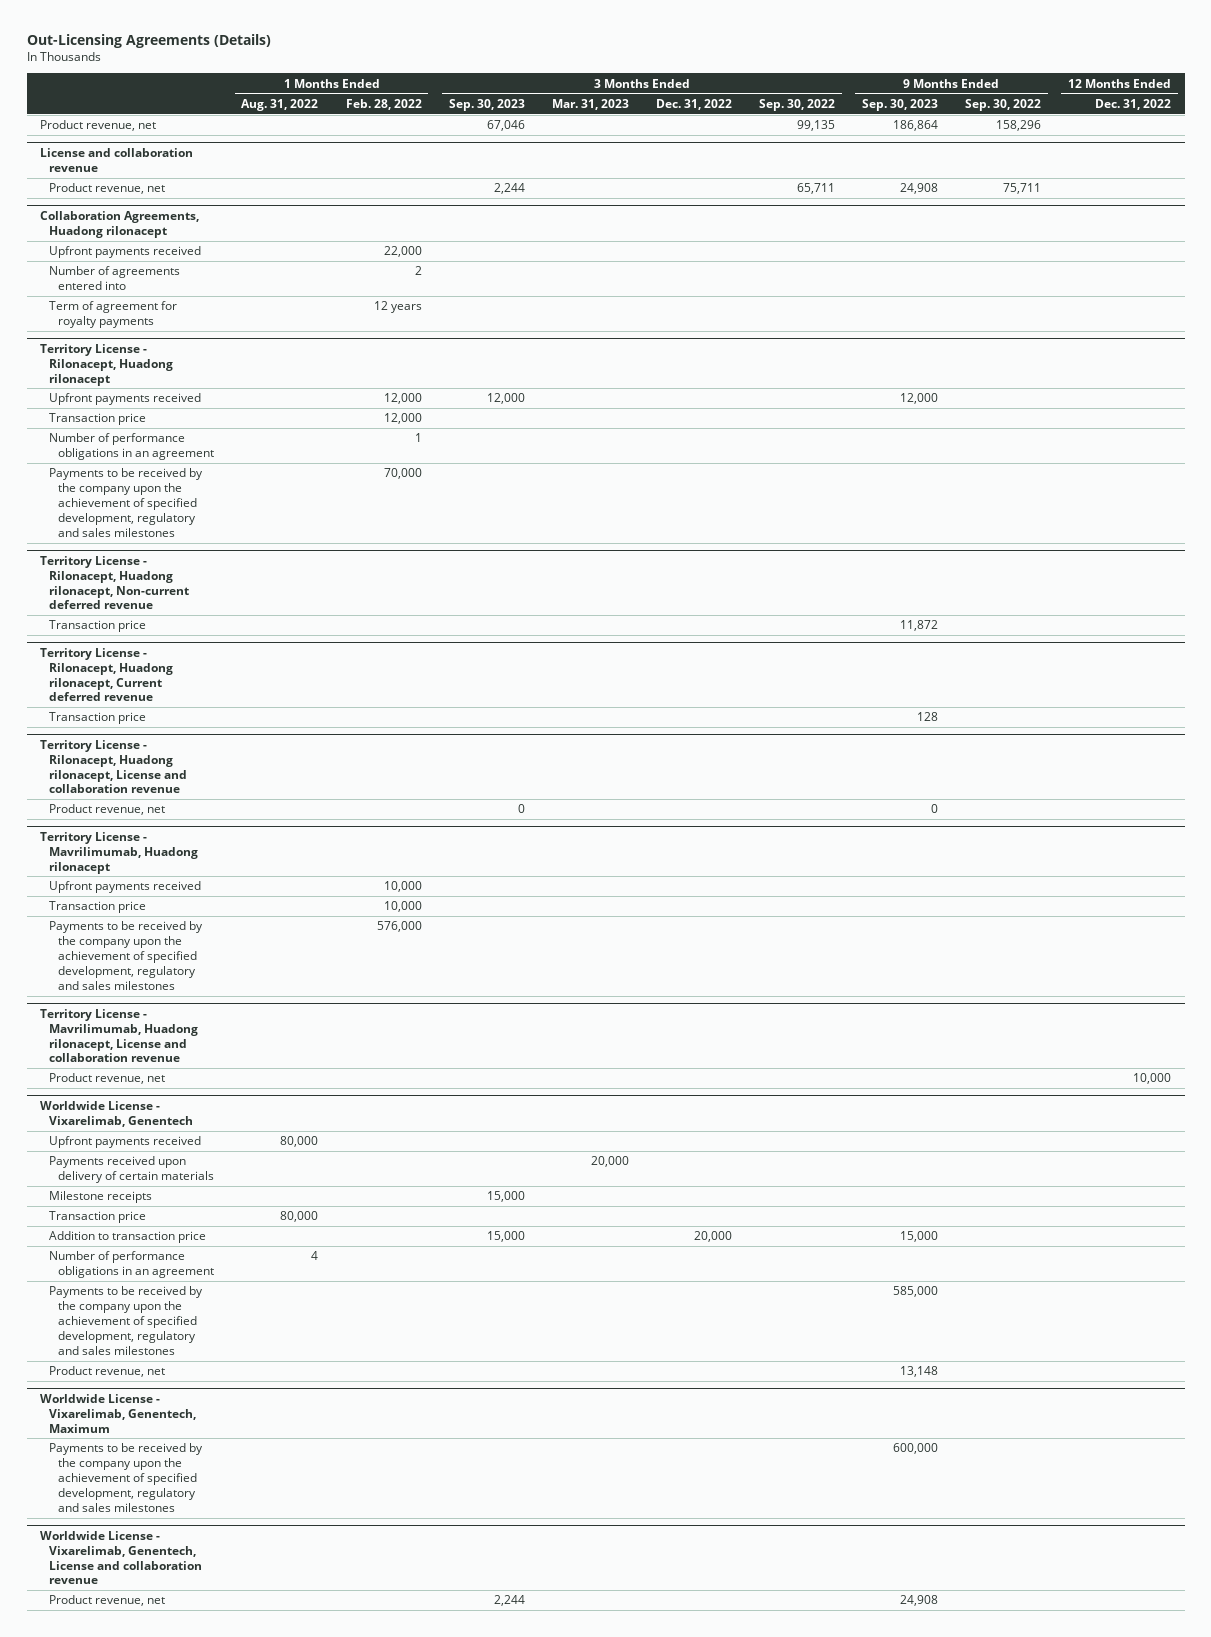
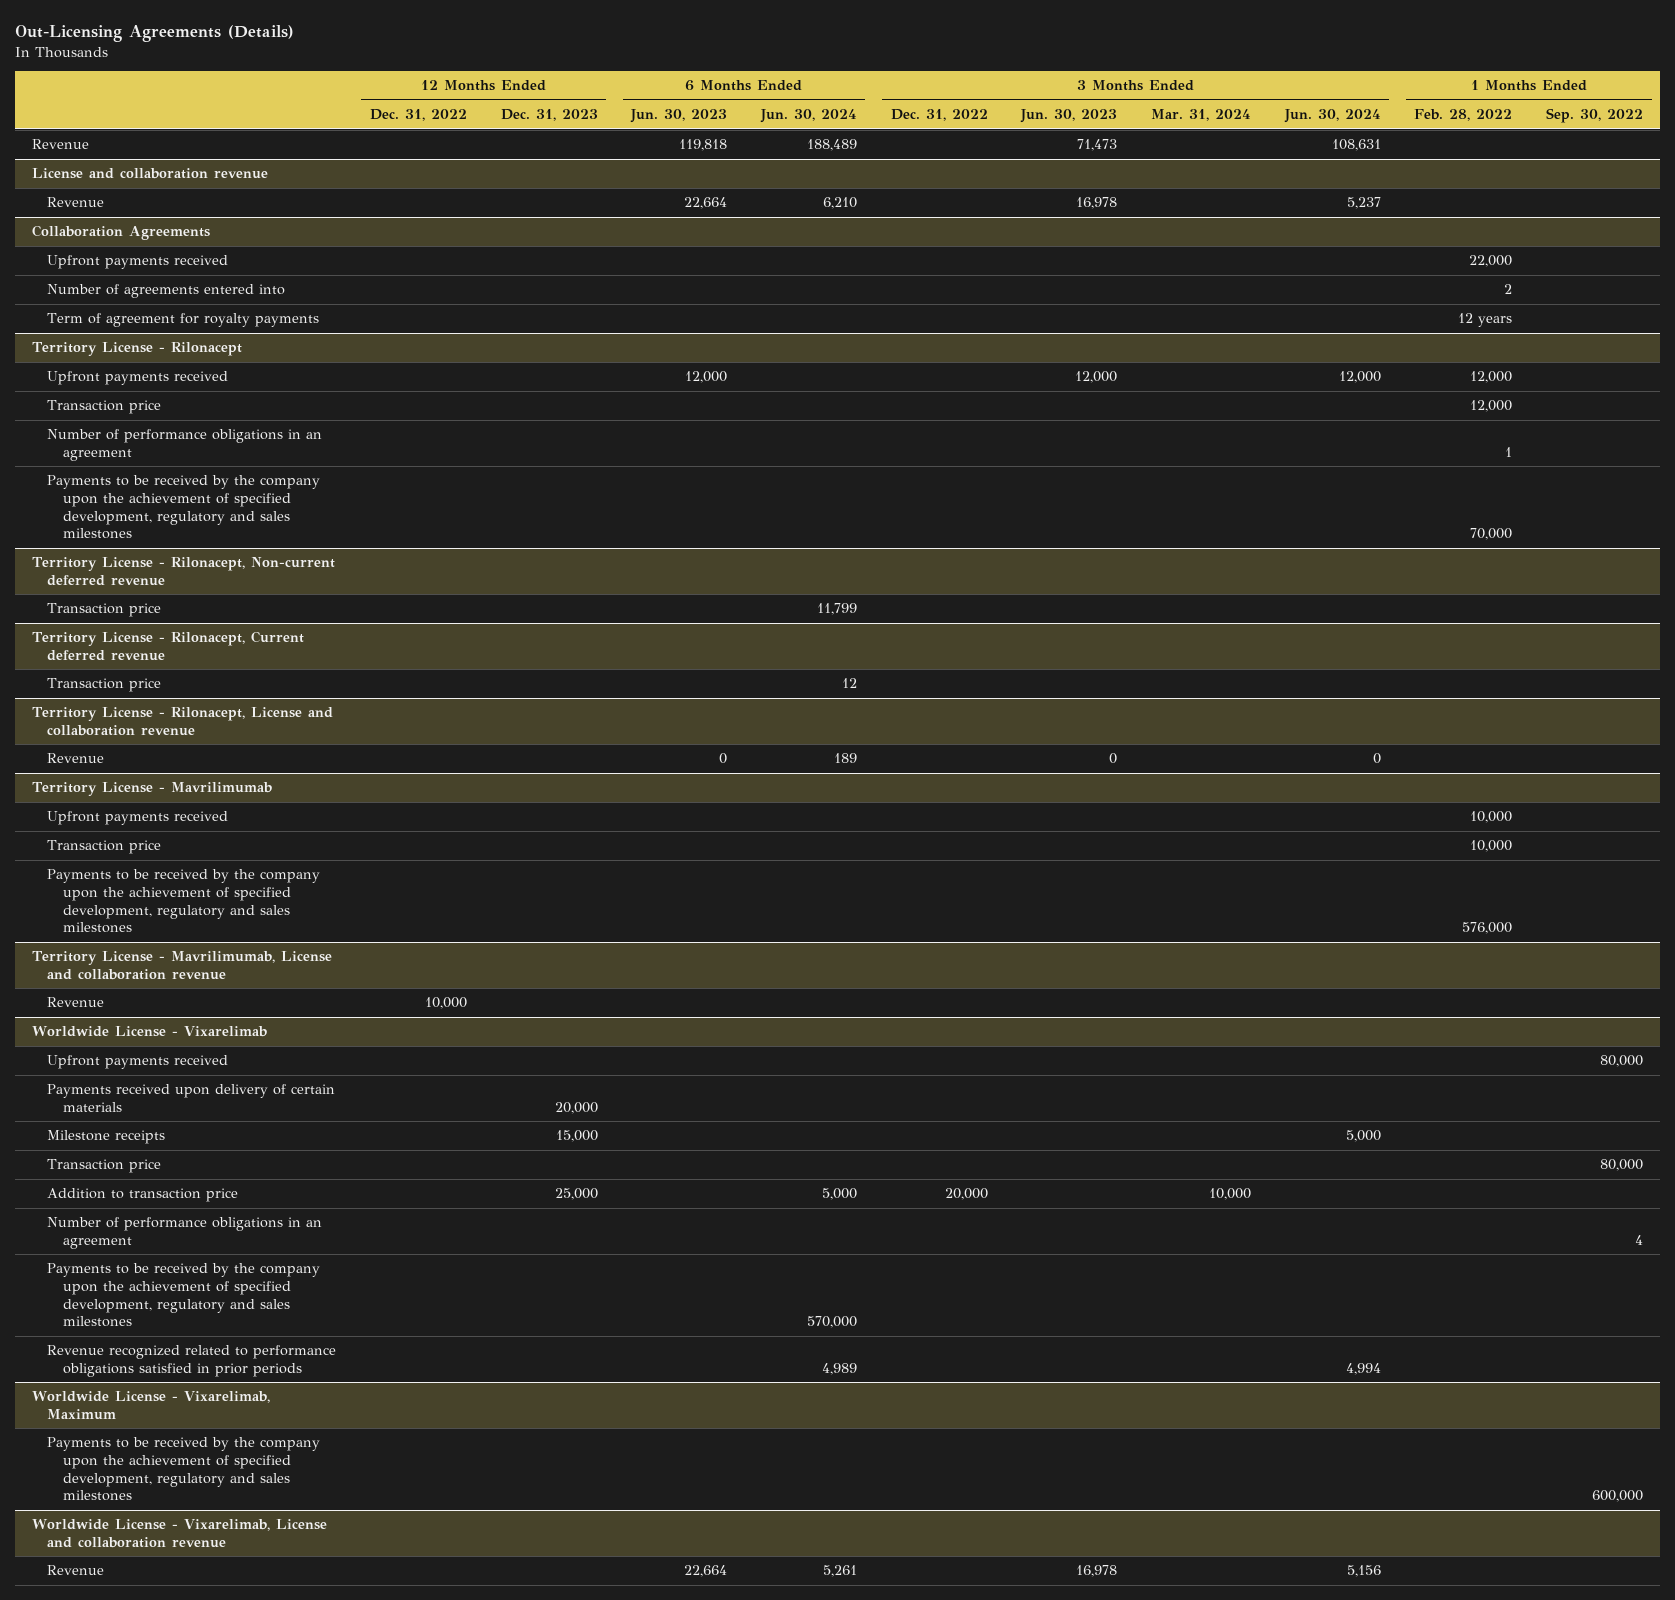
- | 1 Months Ended Aug. 31, 2022 | 1 Months Ended Feb. 28, 2022 | 3 Months Ended Sep. 30, 2023 | 3 Months Ended Mar. 31, 2023 | 3 Months Ended Dec. 31, 2022 | 3 Months Ended Sep. 30, 2022 | 9 Months Ended Sep. 30, 2023 | 9 Months Ended Sep. 30, 2022 | 12 Months Ended Dec. 31, 2022
+ | 12 Months Ended Dec. 31, 2022 | 12 Months Ended Dec. 31, 2023 | 6 Months Ended Jun. 30, 2023 | 6 Months Ended Jun. 30, 2024 | 3 Months Ended Dec. 31, 2022 | 3 Months Ended Jun. 30, 2023 | 3 Months Ended Mar. 31, 2024 | 3 Months Ended Jun. 30, 2024 | 1 Months Ended Feb. 28, 2022 | 1 Months Ended Sep. 30, 2022
- Product revenue, net | | | 67,046 | | | 99,135 | 186,864 | 158,296 |
+ Revenue | | | 119,818 | 188,489 | | 71,473 | | 108,631 | |
@ License and collaboration revenue
- Product revenue, net | | | 2,244 | | | 65,711 | 24,908 | 75,711 |
- Collaboration Agreements, Huadong rilonacept
@ License and collaboration revenue
+ Revenue | | | 22,664 | 6,210 | | 16,978 | | 5,237 | |
+ Collaboration Agreements
- Territory License - Rilonacept, Huadong rilonacept
+ Territory License - Rilonacept
- Territory License - Rilonacept, Huadong rilonacept, Non-current deferred revenue
+ Territory License - Rilonacept, Non-current deferred revenue
- Territory License - Rilonacept, Huadong rilonacept, Current deferred revenue
+ Territory License - Rilonacept, Current deferred revenue
- Territory License - Rilonacept, Huadong rilonacept, License and collaboration revenue
- Product revenue, net | | | 0 | | | | 0 | |
- Territory License - Mavrilimumab, Huadong rilonacept
+ Territory License - Rilonacept, License and collaboration revenue
+ Revenue | | | 0 | 189 | | 0 | | 0 | |
+ Territory License - Mavrilimumab
- Territory License - Mavrilimumab, Huadong rilonacept, License and collaboration revenue
- Product revenue, net | | | | | | | | | 10,000
- Worldwide License - Vixarelimab, Genentech
+ Territory License - Mavrilimumab, License and collaboration revenue
+ Revenue | 10,000 | | | | | | | | |
+ Worldwide License - Vixarelimab
- Product revenue, net | | | | | | | 13,148 | |
- Worldwide License - Vixarelimab, Genentech, Maximum
+ Revenue recognized related to performance obligations satisfied in prior periods | | | | 4,989 | | | | 4,994 | |
+ Worldwide License - Vixarelimab, Maximum
- Worldwide License - Vixarelimab, Genentech, License and collaboration revenue
- Product revenue, net | | | 2,244 | | | | 24,908 | |
+ Worldwide License - Vixarelimab, License and collaboration revenue
+ Revenue | | | 22,664 | 5,261 | | 16,978 | | 5,156 | |

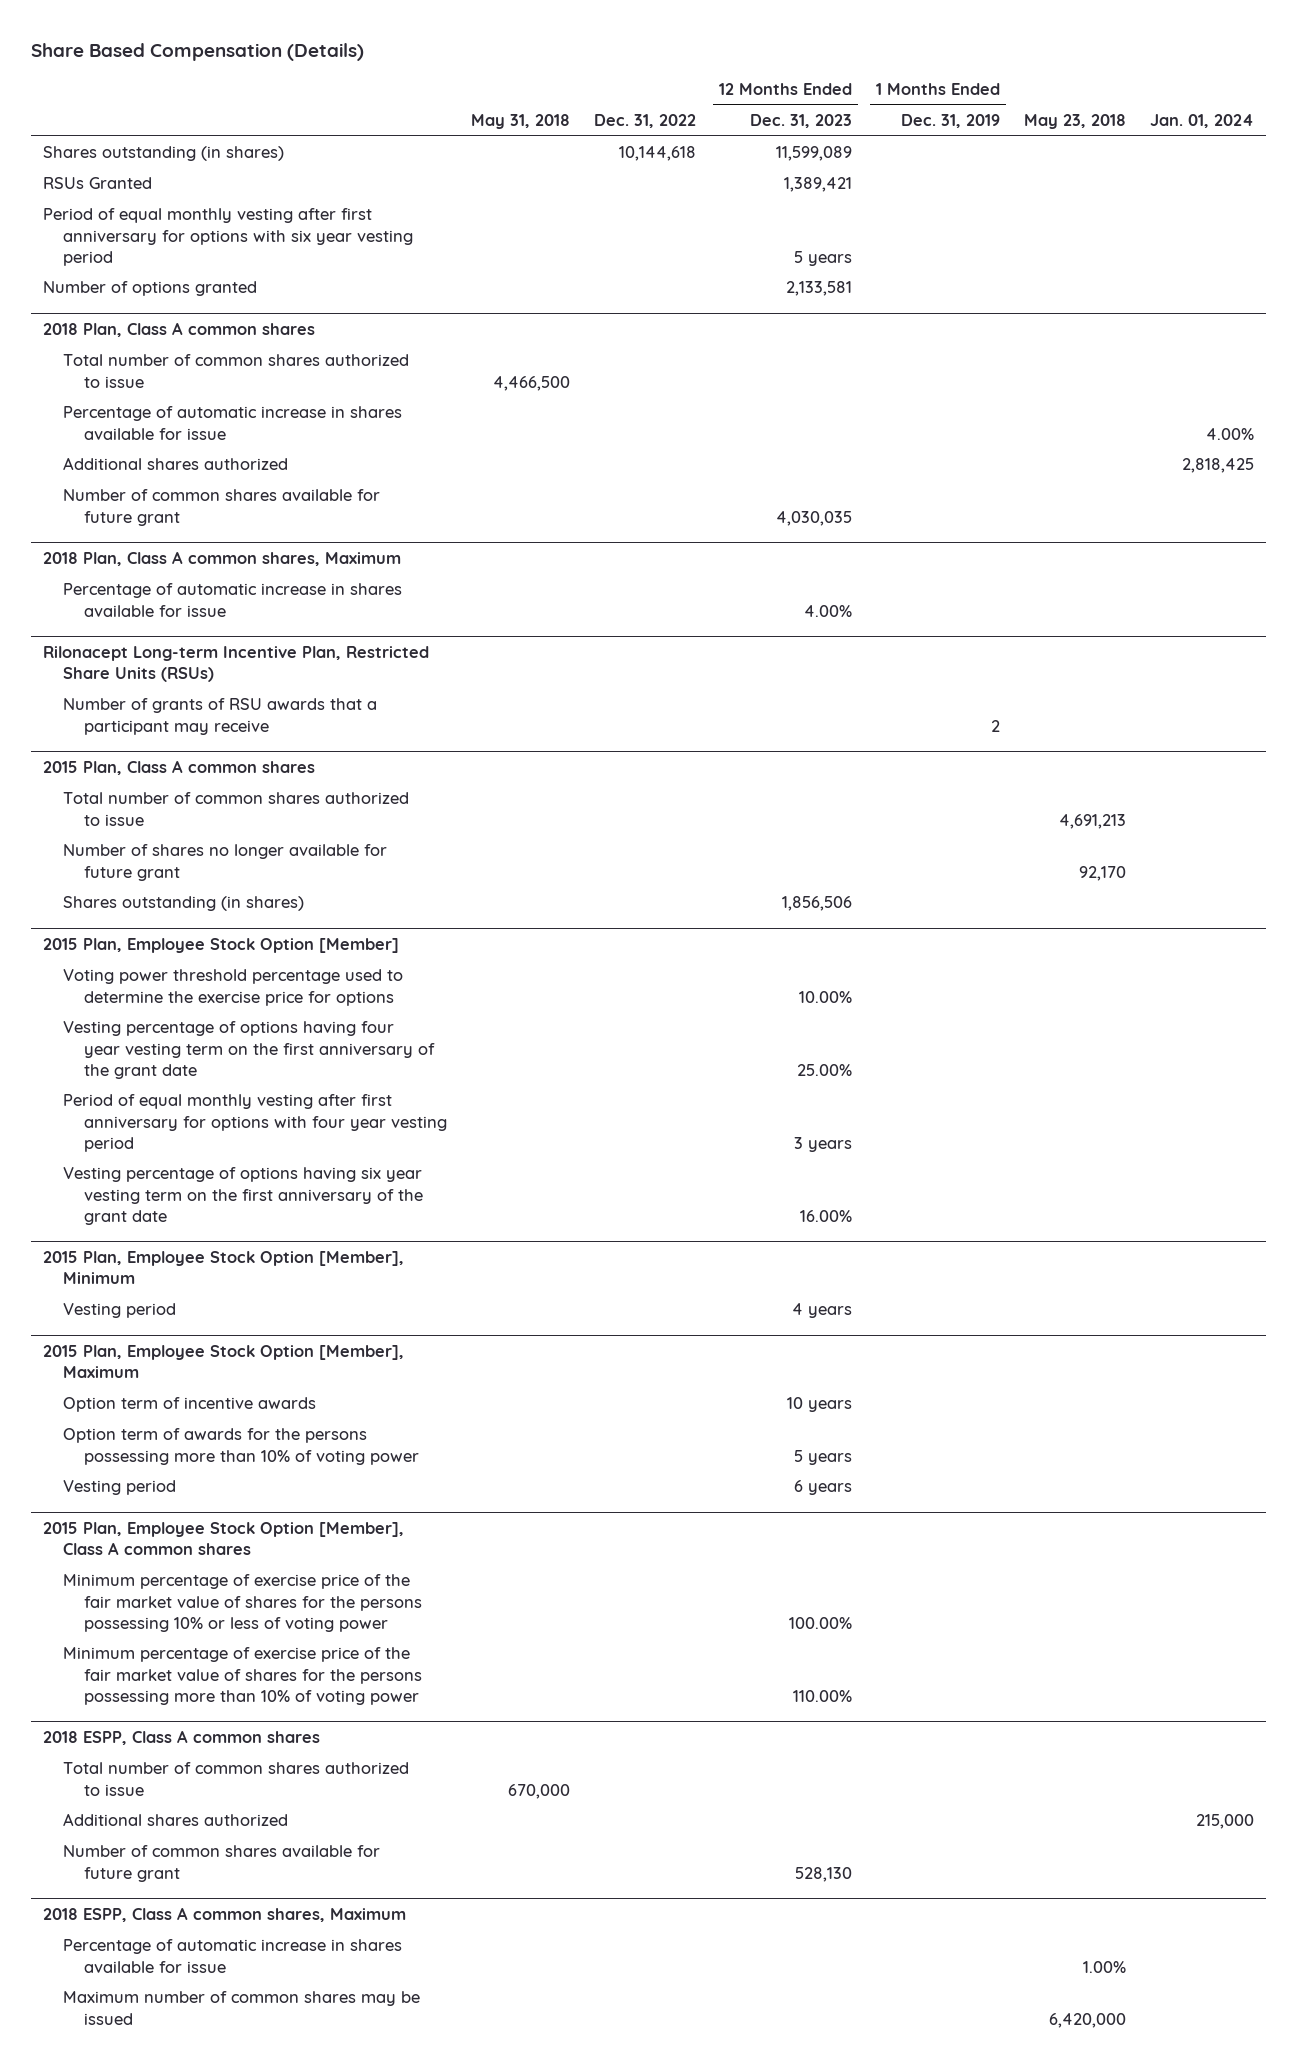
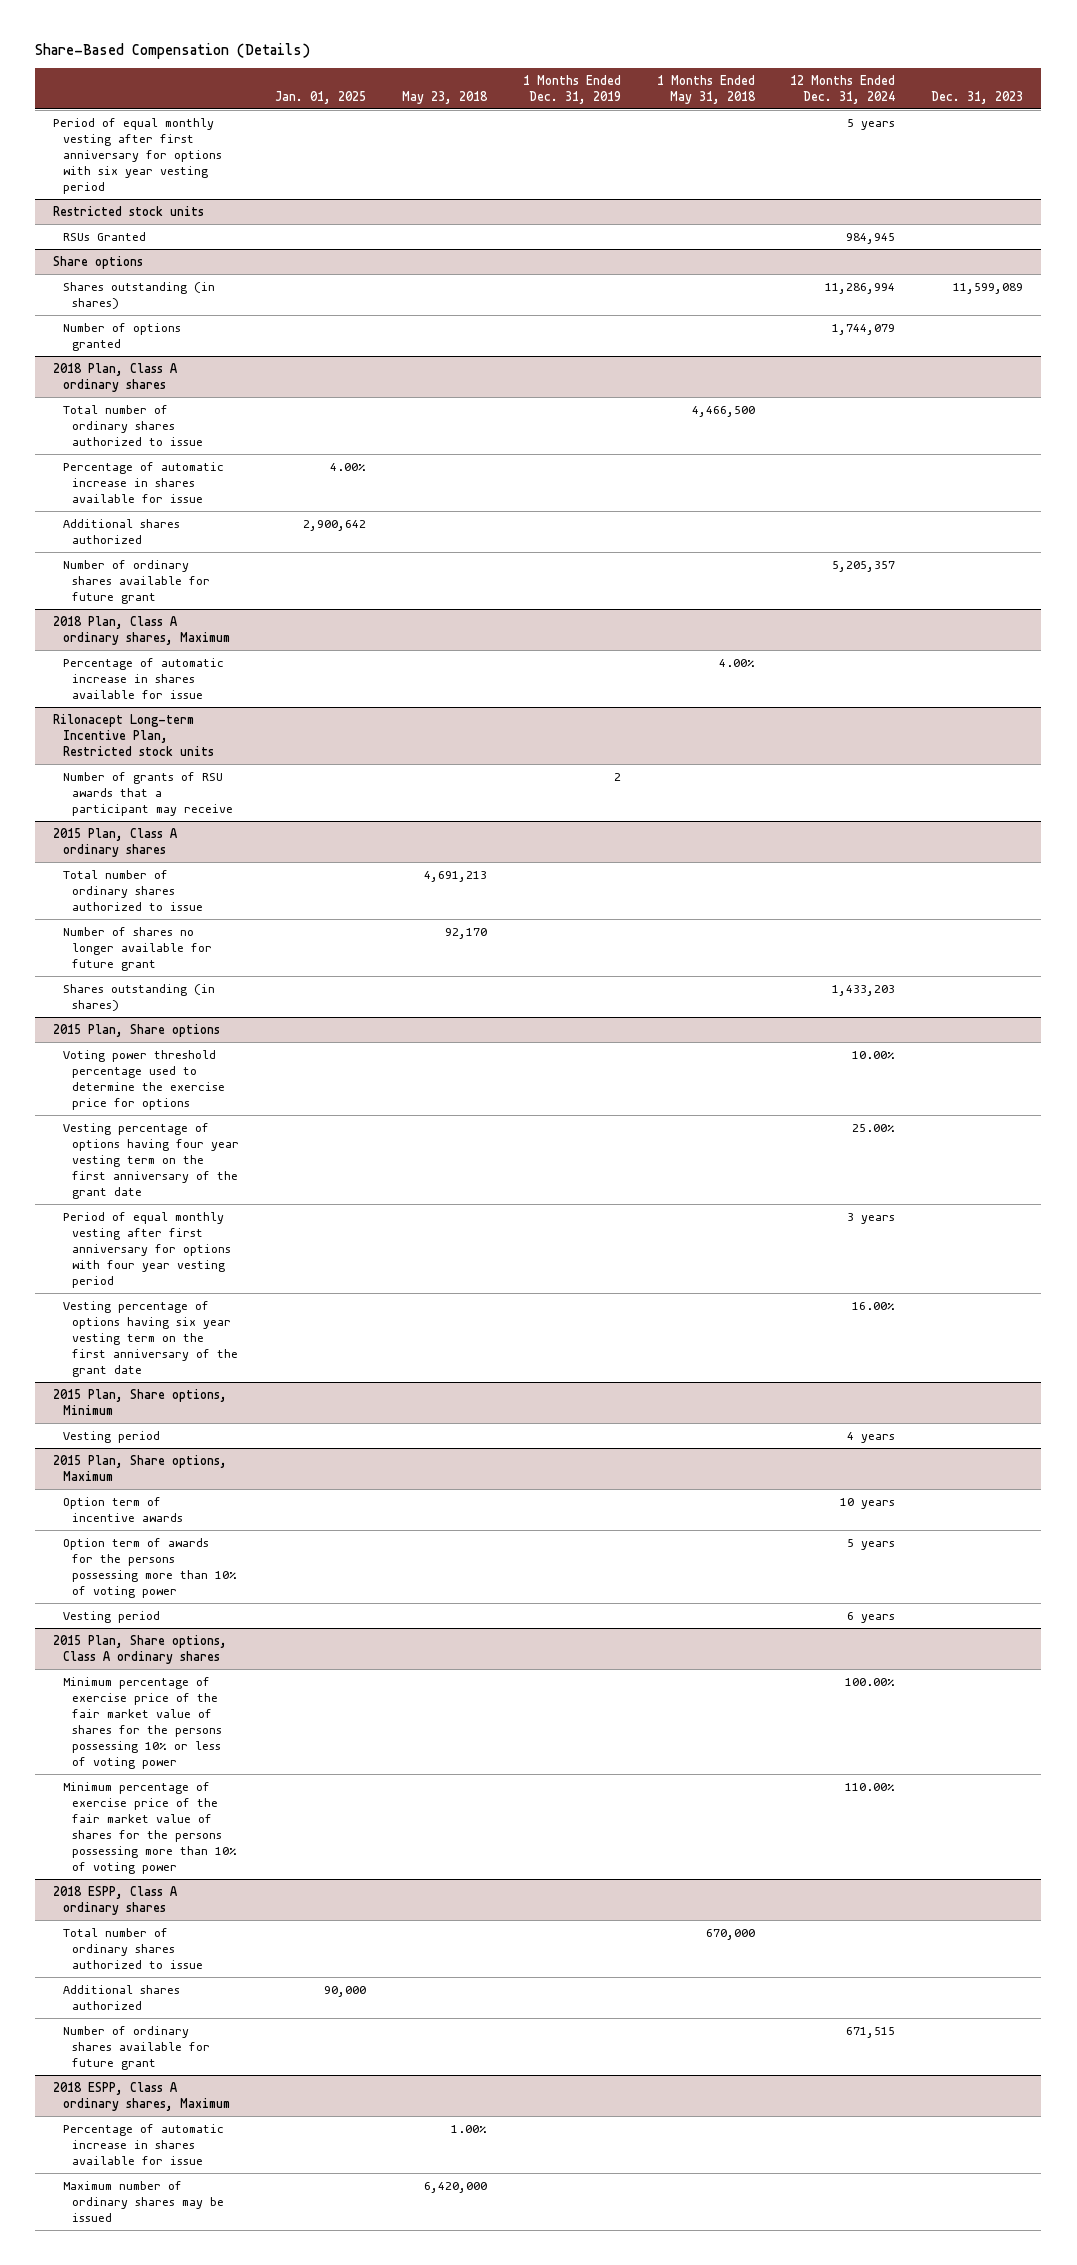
- Share Based Compensation (Details)
+ Share-Based Compensation (Details)
- | May 31, 2018 | Dec. 31, 2022 | 12 Months Ended Dec. 31, 2023 | 1 Months Ended Dec. 31, 2019 | May 23, 2018 | Jan. 01, 2024
+ | Jan. 01, 2025 | May 23, 2018 | 1 Months Ended Dec. 31, 2019 | 1 Months Ended May 31, 2018 | 12 Months Ended Dec. 31, 2024 | Dec. 31, 2023
- Shares outstanding (in shares) | | 10,144,618 | 11,599,089 | | |
- RSUs Granted | | | 1,389,421 | | |
- Number of options granted | | | 2,133,581 | | |
- 2018 Plan, Class A common shares
- Total number of common shares authorized to issue | 4,466,500 | | | | |
+ Restricted stock units
+ RSUs Granted | | | | | 984,945 |
+ Share options
+ Shares outstanding (in shares) | | | | | 11,286,994 | 11,599,089
+ Number of options granted | | | | | 1,744,079 |
+ 2018 Plan, Class A ordinary shares
+ Total number of ordinary shares authorized to issue | | | | 4,466,500 | |
- Number of common shares available for future grant | | | 4,030,035 | | |
- 2018 Plan, Class A common shares, Maximum
+ Number of ordinary shares available for future grant | | | | | 5,205,357 |
+ 2018 Plan, Class A ordinary shares, Maximum
- Rilonacept Long-term Incentive Plan, Restricted Share Units (RSUs)
+ Rilonacept Long-term Incentive Plan, Restricted stock units
- 2015 Plan, Class A common shares
- Total number of common shares authorized to issue | | | | | 4,691,213 |
+ 2015 Plan, Class A ordinary shares
+ Total number of ordinary shares authorized to issue | | 4,691,213 | | | |
- 2015 Plan, Employee Stock Option [Member]
+ 2015 Plan, Share options
- 2015 Plan, Employee Stock Option [Member], Minimum
+ 2015 Plan, Share options, Minimum
- 2015 Plan, Employee Stock Option [Member], Maximum
+ 2015 Plan, Share options, Maximum
- 2015 Plan, Employee Stock Option [Member], Class A common shares
+ 2015 Plan, Share options, Class A ordinary shares
- 2018 ESPP, Class A common shares
- Total number of common shares authorized to issue | 670,000 | | | | |
+ 2018 ESPP, Class A ordinary shares
+ Total number of ordinary shares authorized to issue | | | | 670,000 | |
- Number of common shares available for future grant | | | 528,130 | | |
- 2018 ESPP, Class A common shares, Maximum
+ Number of ordinary shares available for future grant | | | | | 671,515 |
+ 2018 ESPP, Class A ordinary shares, Maximum
- Maximum number of common shares may be issued | | | | | 6,420,000 |
+ Maximum number of ordinary shares may be issued | | 6,420,000 | | | |

